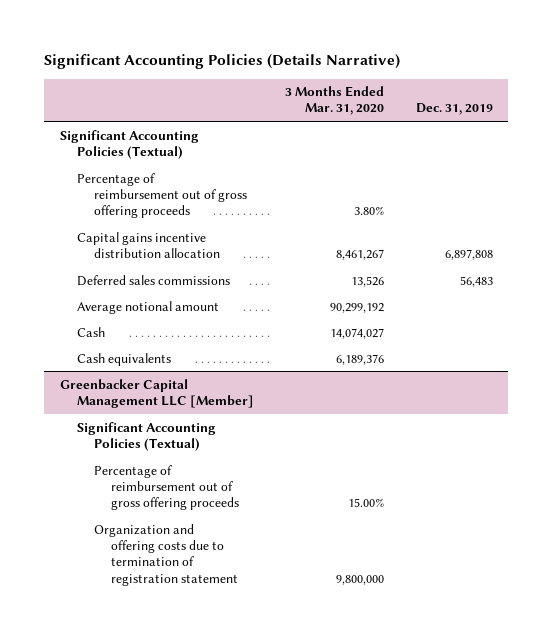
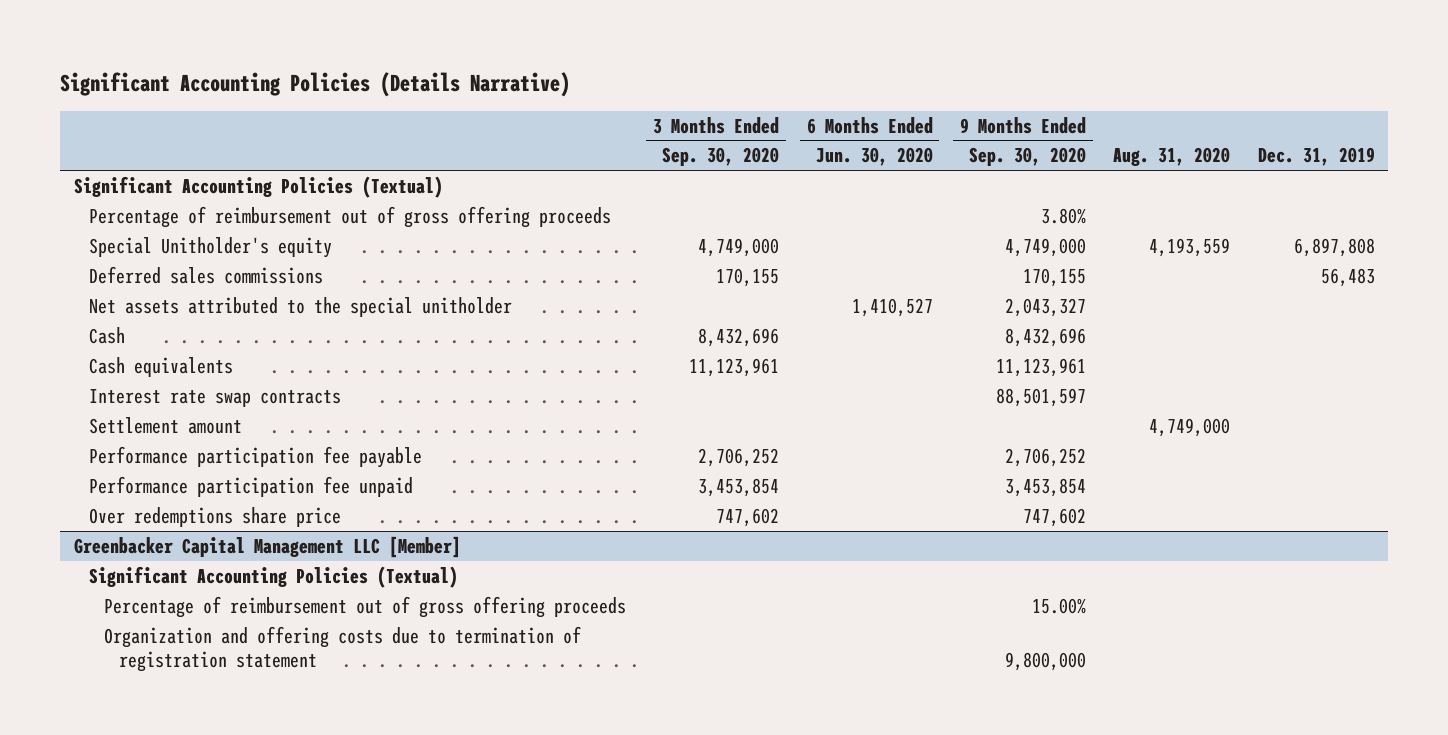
- | 3 Months Ended Mar. 31, 2020 | Dec. 31, 2019
+ | 3 Months Ended Sep. 30, 2020 | 6 Months Ended Jun. 30, 2020 | 9 Months Ended Sep. 30, 2020 | Aug. 31, 2020 | Dec. 31, 2019
- Capital gains incentive distribution allocation | 8,461,267 | 6,897,808
+ Special Unitholder's equity | 4,749,000 | | 4,749,000 | 4,193,559 | 6,897,808
- Average notional amount | 90,299,192 |
+ Net assets attributed to the special unitholder | | 1,410,527 | 2,043,327 | |
+ Interest rate swap contracts | | | 88,501,597 | |
+ Settlement amount | | | | 4,749,000 |
+ Performance participation fee payable | 2,706,252 | | 2,706,252 | |
+ Performance participation fee unpaid | 3,453,854 | | 3,453,854 | |
+ Over redemptions share price | 747,602 | | 747,602 | |

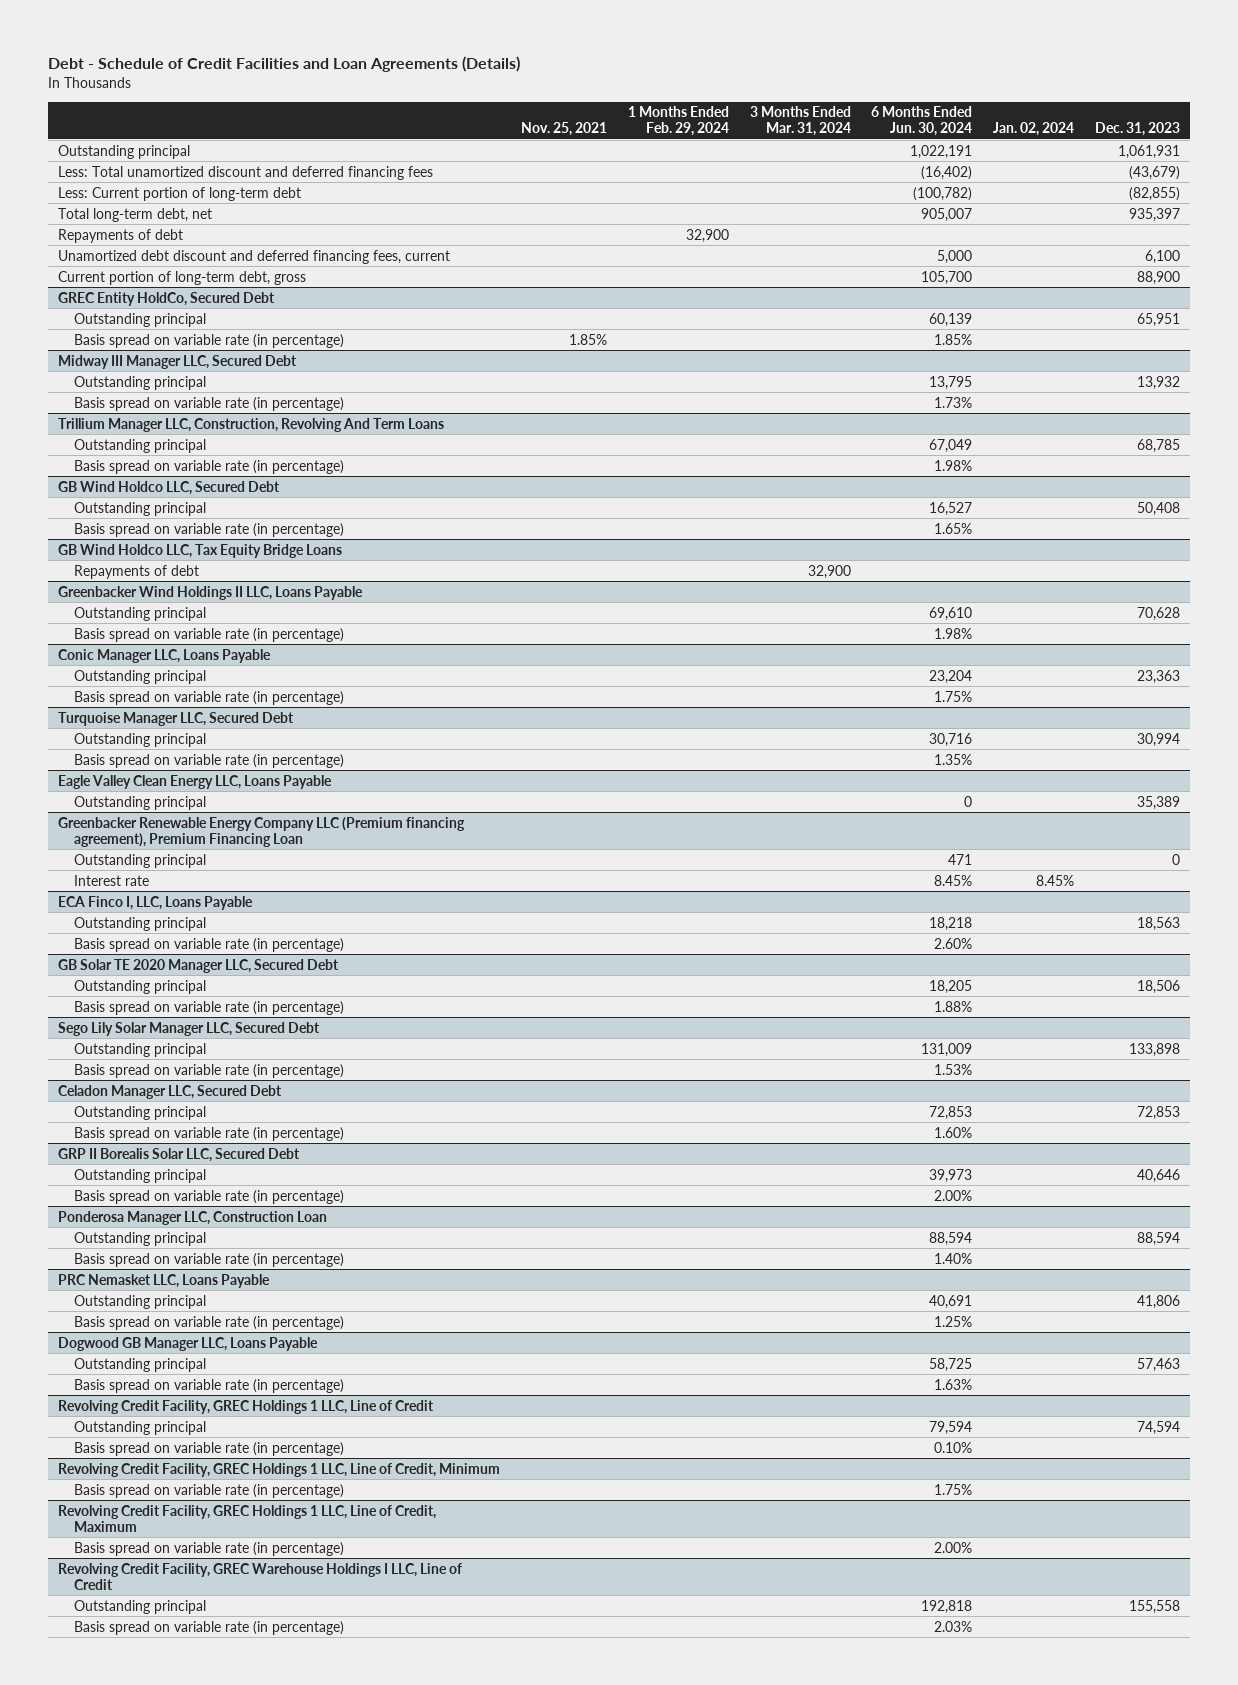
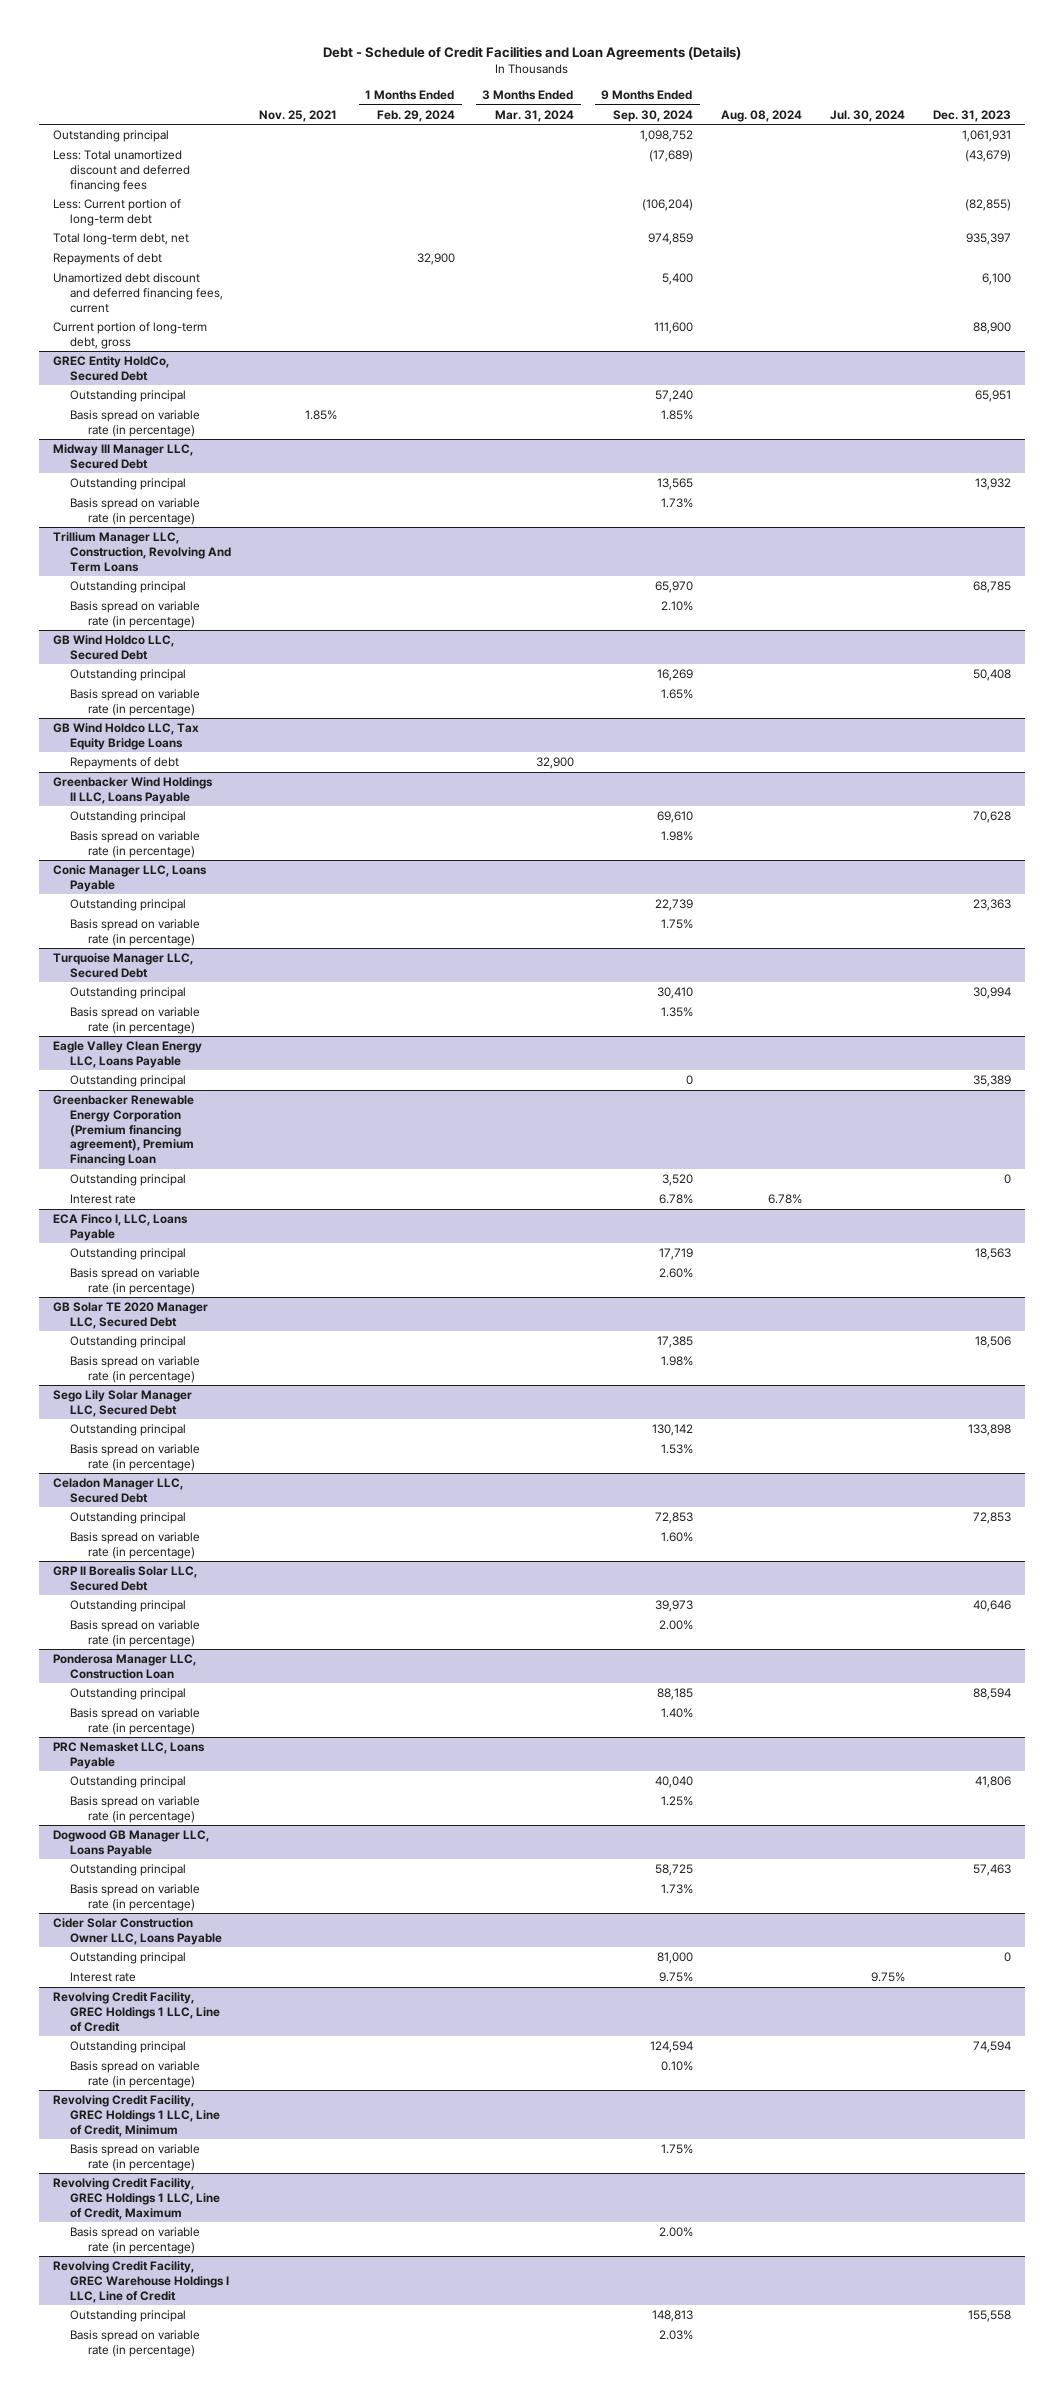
- | Nov. 25, 2021 | 1 Months Ended Feb. 29, 2024 | 3 Months Ended Mar. 31, 2024 | 6 Months Ended Jun. 30, 2024 | Jan. 02, 2024 | Dec. 31, 2023
+ | Nov. 25, 2021 | 1 Months Ended Feb. 29, 2024 | 3 Months Ended Mar. 31, 2024 | 9 Months Ended Sep. 30, 2024 | Aug. 08, 2024 | Jul. 30, 2024 | Dec. 31, 2023
- Greenbacker Renewable Energy Company LLC (Premium financing agreement), Premium Financing Loan
+ Greenbacker Renewable Energy Corporation (Premium financing agreement), Premium Financing Loan
+ Cider Solar Construction Owner LLC, Loans Payable
+ Outstanding principal | | | | 81,000 | | | 0
+ Interest rate | | | | 9.75% | | 9.75% |

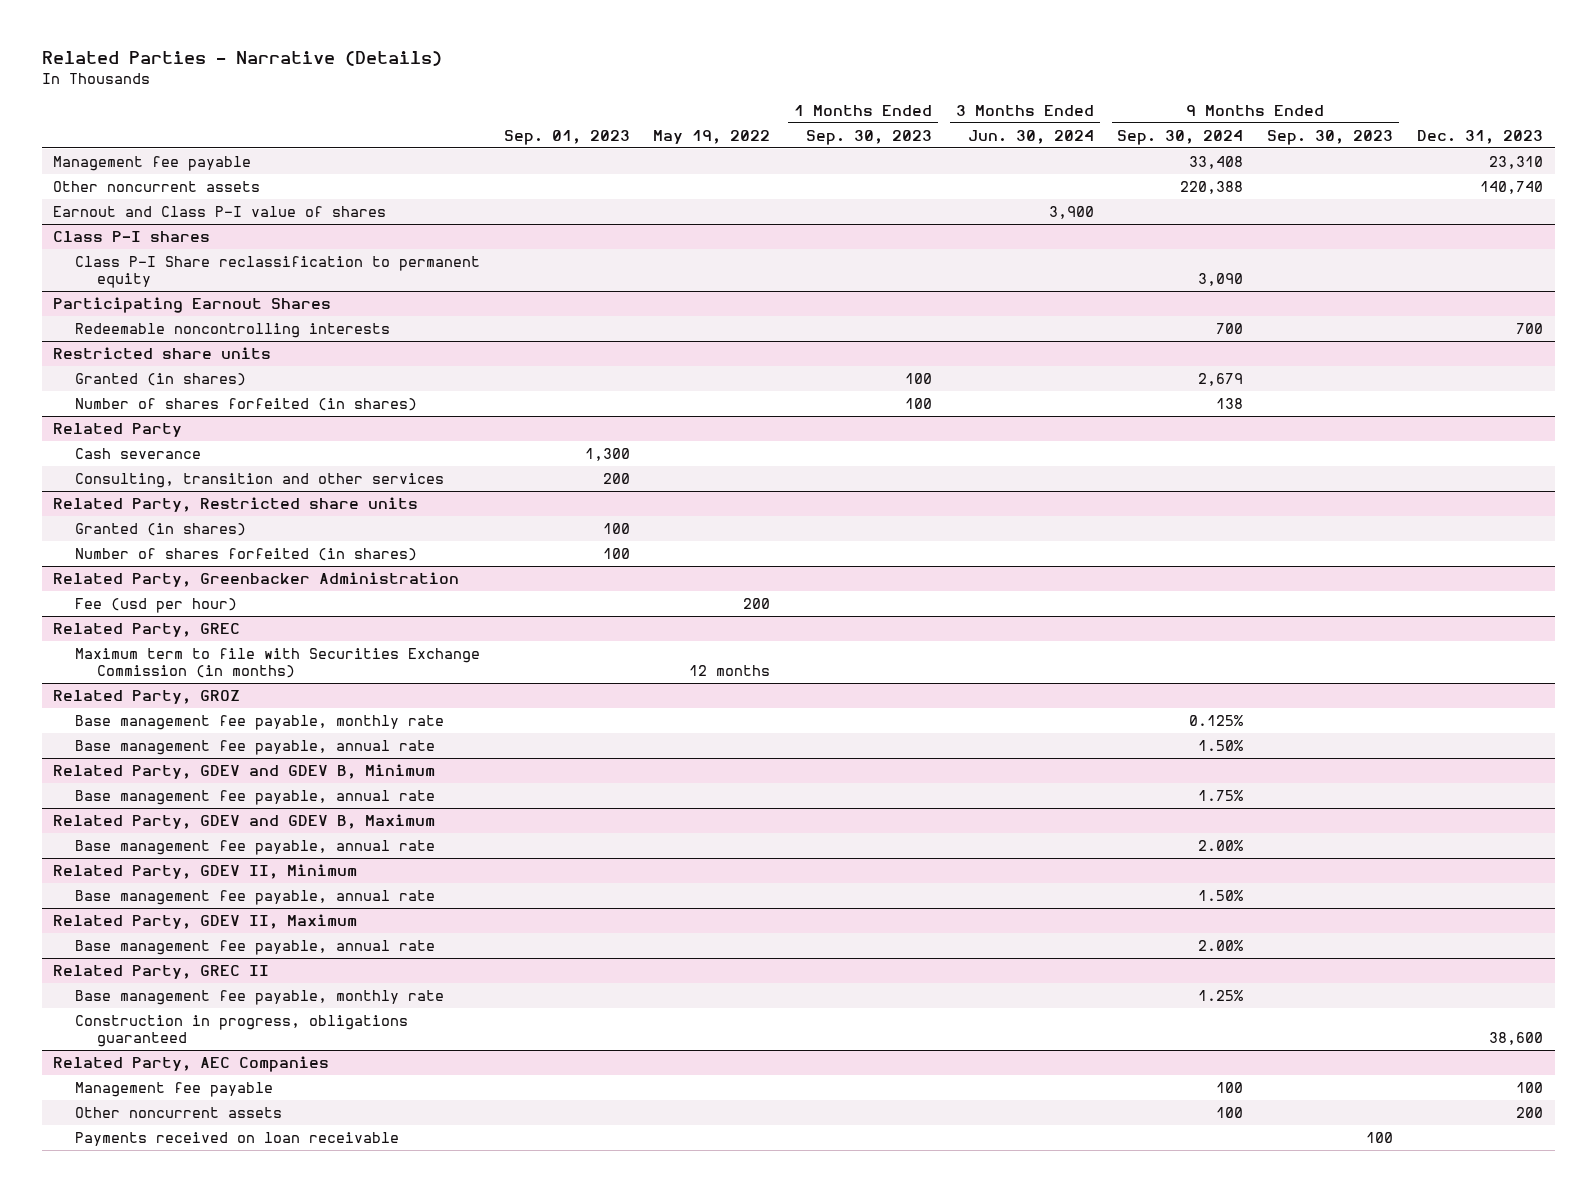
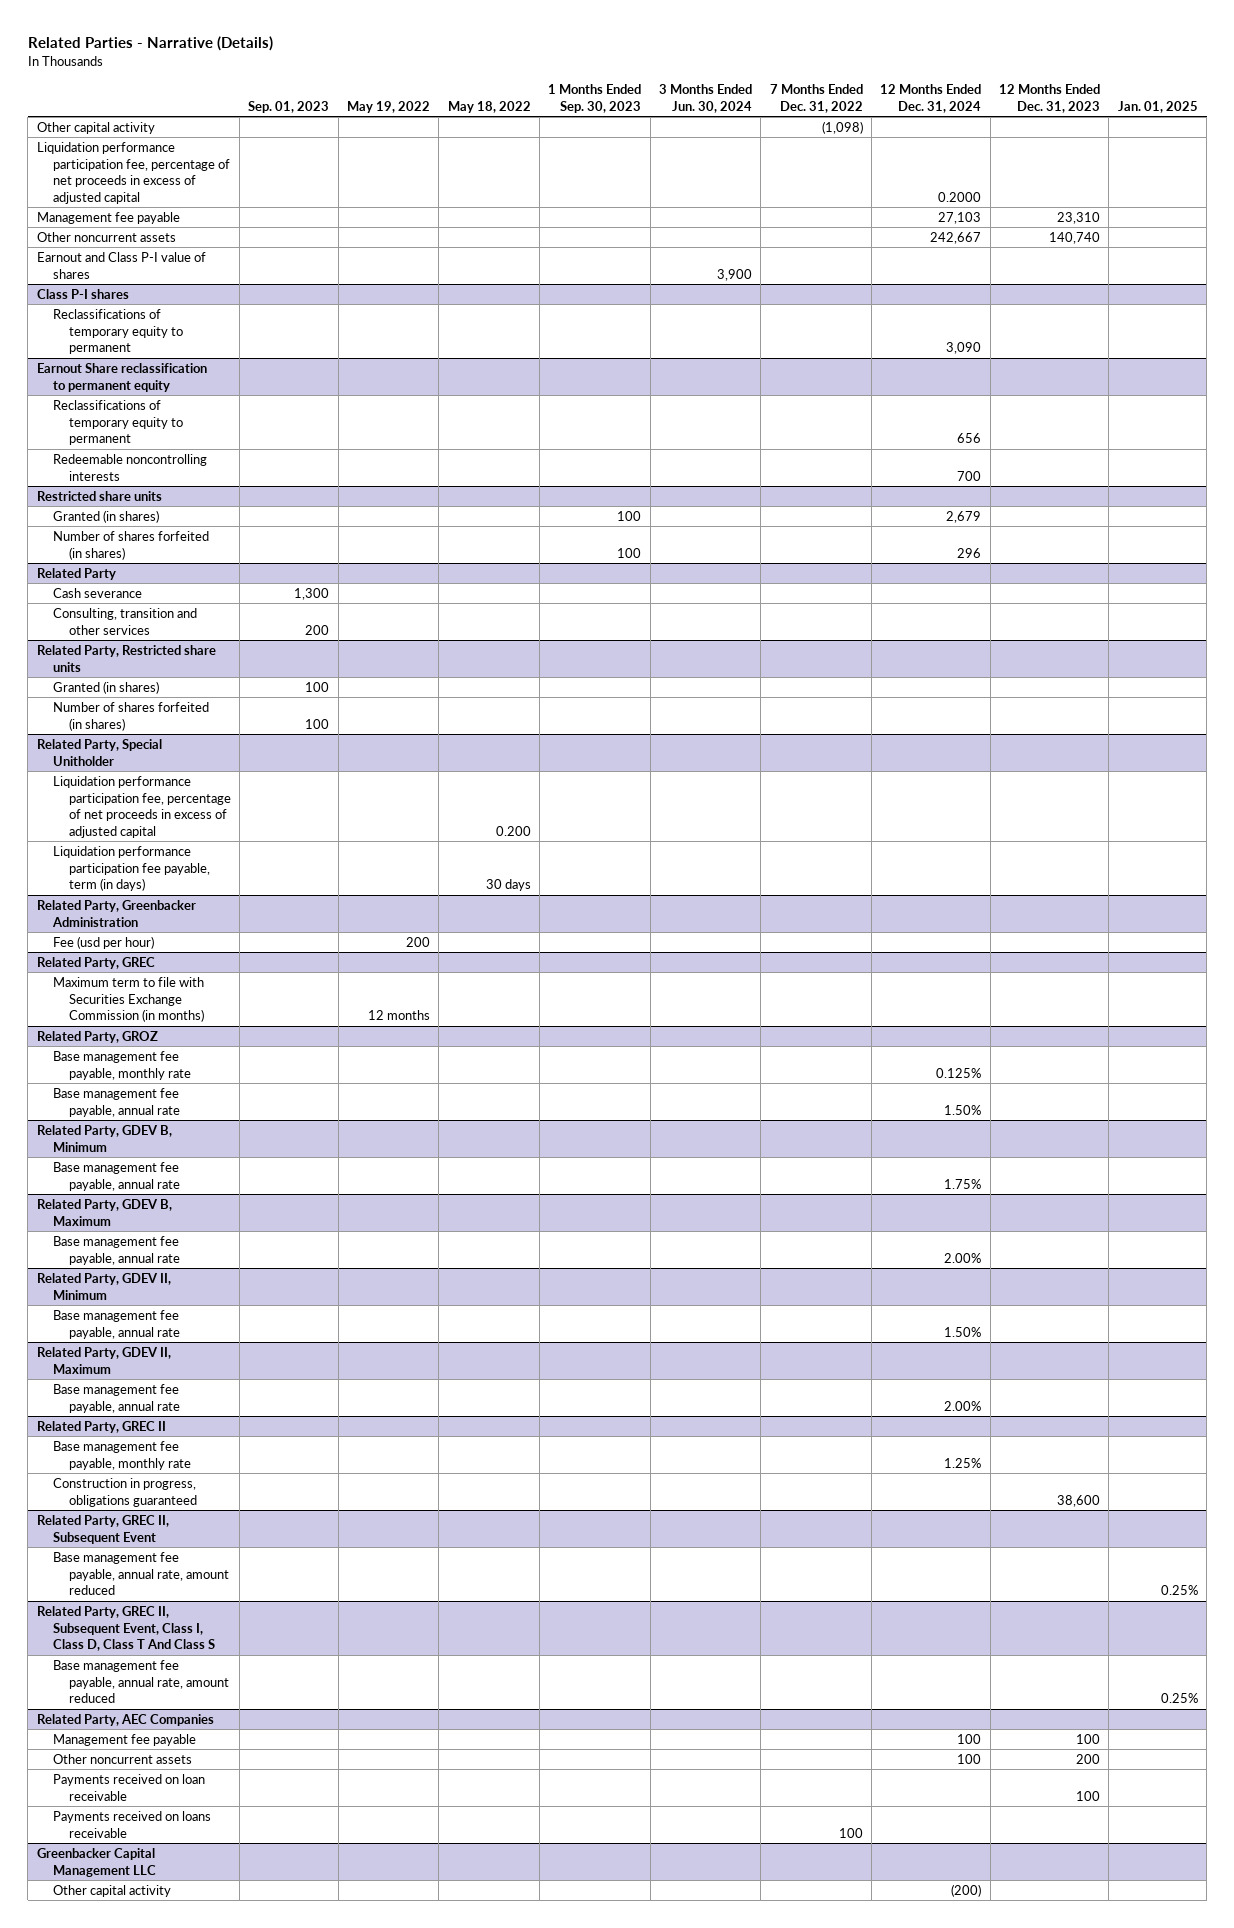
- | Sep. 01, 2023 | May 19, 2022 | 1 Months Ended Sep. 30, 2023 | 3 Months Ended Jun. 30, 2024 | 9 Months Ended Sep. 30, 2024 | 9 Months Ended Sep. 30, 2023 | Dec. 31, 2023
+ | Sep. 01, 2023 | May 19, 2022 | May 18, 2022 | 1 Months Ended Sep. 30, 2023 | 3 Months Ended Jun. 30, 2024 | 7 Months Ended Dec. 31, 2022 | 12 Months Ended Dec. 31, 2024 | 12 Months Ended Dec. 31, 2023 | Jan. 01, 2025
+ Other capital activity | | | | | | (1,098) | | |
+ Liquidation performance participation fee, percentage of net proceeds in excess of adjusted capital | | | | | | | 0.2000 | |
@ Class P-I shares
- Class P-I Share reclassification to permanent equity | | | | | 3,090 | |
- Participating Earnout Shares
@ Class P-I shares
+ Reclassifications of temporary equity to permanent | | | | | | | 3,090 | |
+ Earnout Share reclassification to permanent equity
+ Reclassifications of temporary equity to permanent | | | | | | | 656 | |
+ Related Party, Special Unitholder
+ Liquidation performance participation fee, percentage of net proceeds in excess of adjusted capital | | | 0.200 | | | | | |
+ Liquidation performance participation fee payable, term (in days) | | | 30 days | | | | | |
- Related Party, GDEV and GDEV B, Minimum
+ Related Party, GDEV B, Minimum
- Related Party, GDEV and GDEV B, Maximum
+ Related Party, GDEV B, Maximum
+ Related Party, GREC II, Subsequent Event
+ Base management fee payable, annual rate, amount reduced | | | | | | | | | 0.25%
+ Related Party, GREC II, Subsequent Event, Class I, Class D, Class T And Class S
+ Base management fee payable, annual rate, amount reduced | | | | | | | | | 0.25%
@ Related Party, AEC Companies
+ Payments received on loans receivable | | | | | | 100 | | |
+ Greenbacker Capital Management LLC
+ Other capital activity | | | | | | | (200) | |

